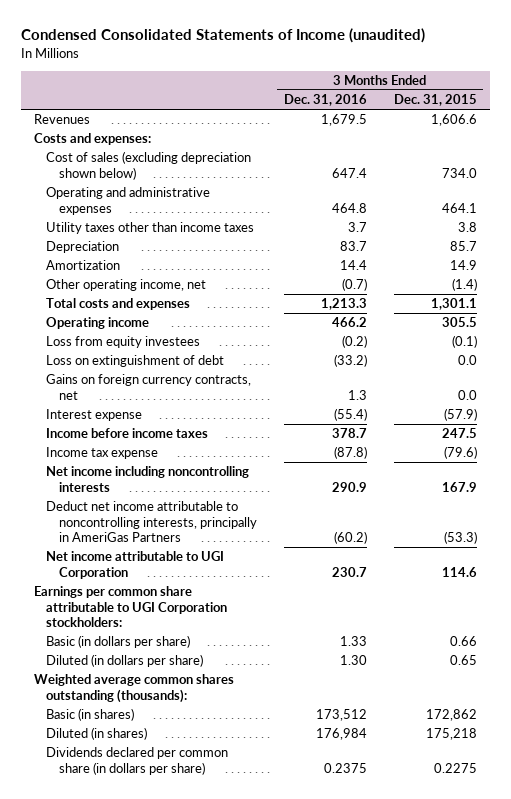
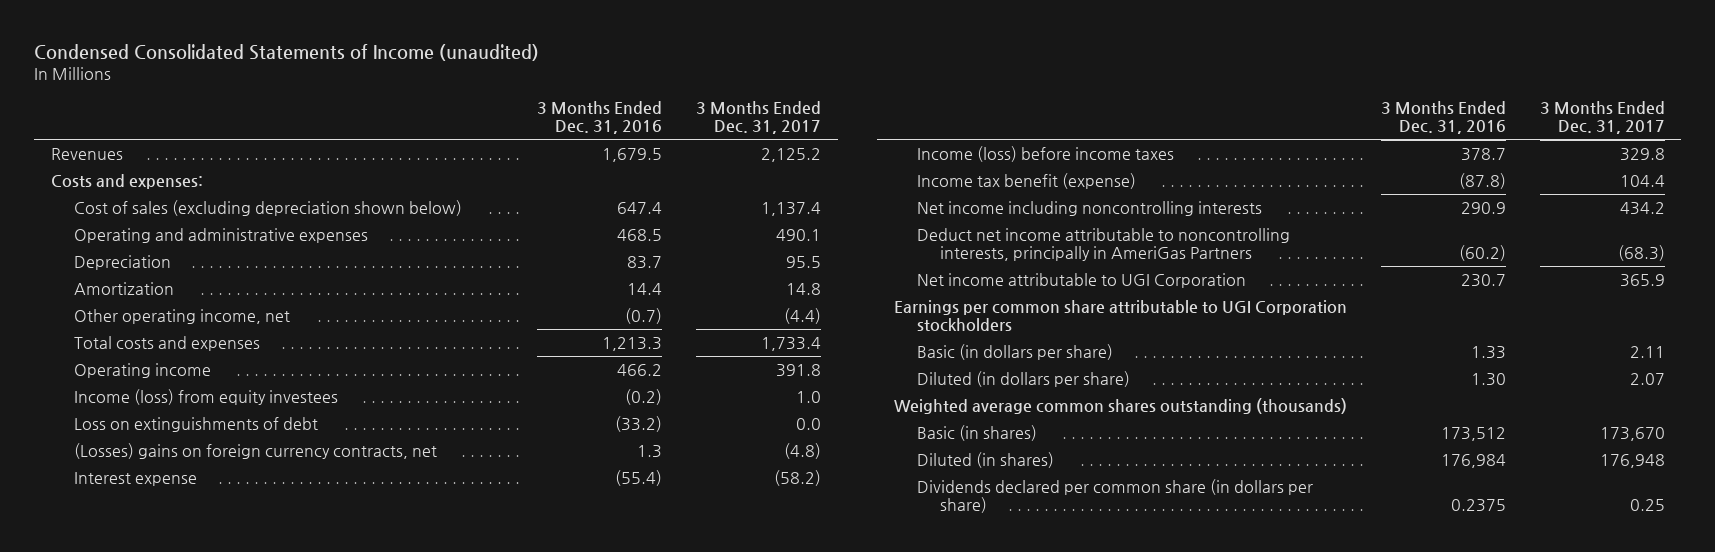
- | 3 Months Ended Dec. 31, 2016 | 3 Months Ended Dec. 31, 2015
+ | 3 Months Ended Dec. 31, 2016 | 3 Months Ended Dec. 31, 2017
- Operating and administrative expenses | 464.8 | 464.1
- Utility taxes other than income taxes | 3.7 | 3.8
+ Operating and administrative expenses | 468.5 | 490.1
- Loss from equity investees | (0.2) | (0.1)
- Loss on extinguishment of debt | (33.2) | 0.0
- Gains on foreign currency contracts, net | 1.3 | 0.0
+ Income (loss) from equity investees | (0.2) | 1.0
+ Loss on extinguishments of debt | (33.2) | 0.0
+ (Losses) gains on foreign currency contracts, net | 1.3 | (4.8)
- Income before income taxes | 378.7 | 247.5
- Income tax expense | (87.8) | (79.6)
+ Income (loss) before income taxes | 378.7 | 329.8
+ Income tax benefit (expense) | (87.8) | 104.4
- Earnings per common share attributable to UGI Corporation stockholders:
+ Earnings per common share attributable to UGI Corporation stockholders
- Weighted average common shares outstanding (thousands):
+ Weighted average common shares outstanding (thousands)

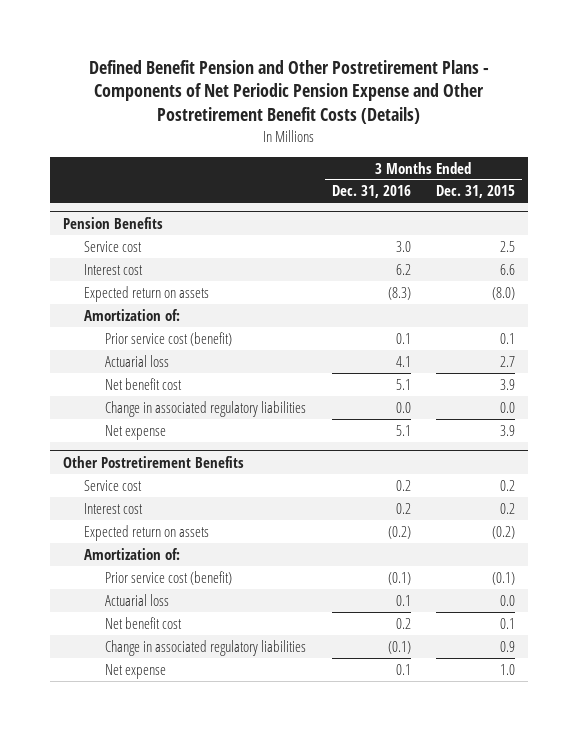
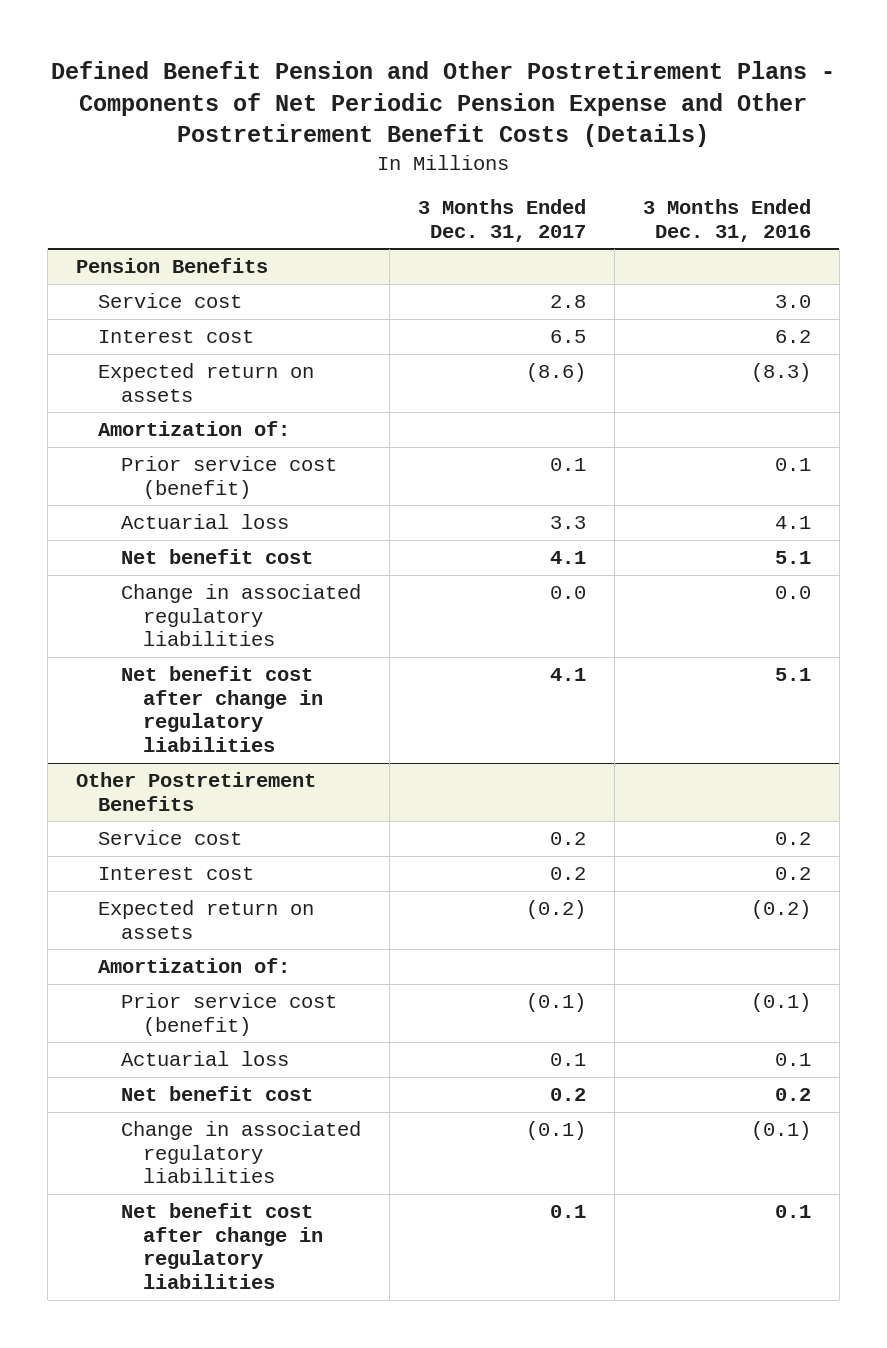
- | 3 Months Ended Dec. 31, 2016 | 3 Months Ended Dec. 31, 2015
+ | 3 Months Ended Dec. 31, 2017 | 3 Months Ended Dec. 31, 2016
@ Pension Benefits
- Net expense | 5.1 | 3.9
+ Net benefit cost after change in regulatory liabilities | 4.1 | 5.1
@ Other Postretirement Benefits
- Net expense | 0.1 | 1.0
+ Net benefit cost after change in regulatory liabilities | 0.1 | 0.1

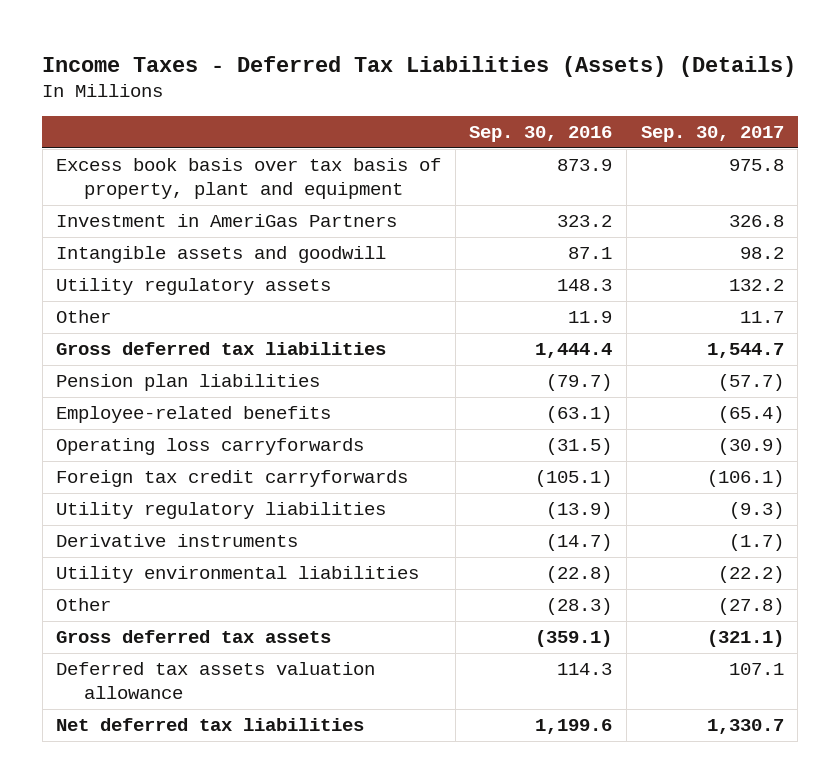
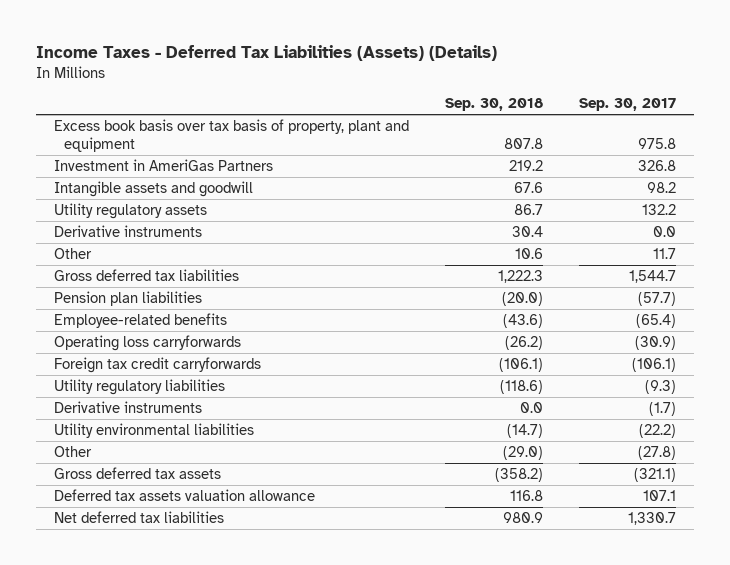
- | Sep. 30, 2016 | Sep. 30, 2017
+ | Sep. 30, 2018 | Sep. 30, 2017
+ Derivative instruments | 30.4 | 0.0

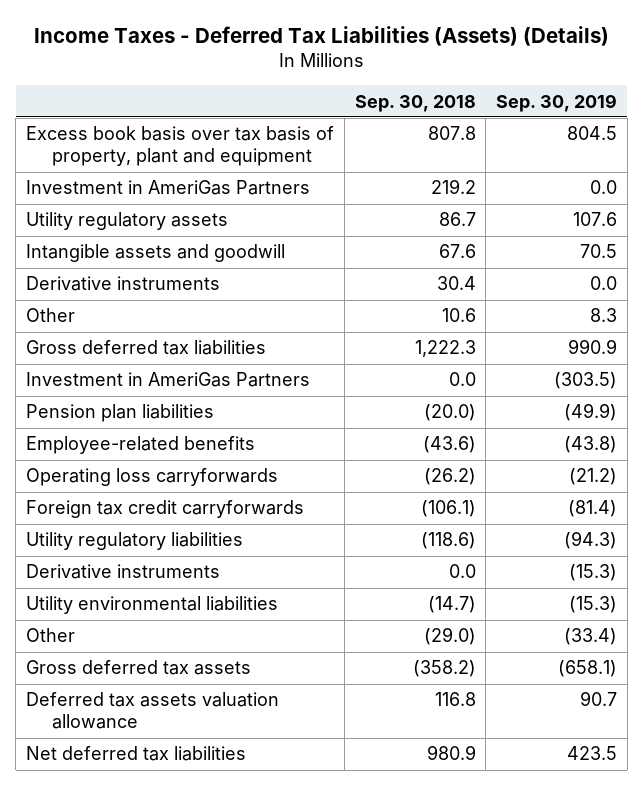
- | Sep. 30, 2018 | Sep. 30, 2017
+ | Sep. 30, 2018 | Sep. 30, 2019
moved down: Intangible assets and goodwill | 67.6 | 70.5
+ Investment in AmeriGas Partners | 0.0 | (303.5)

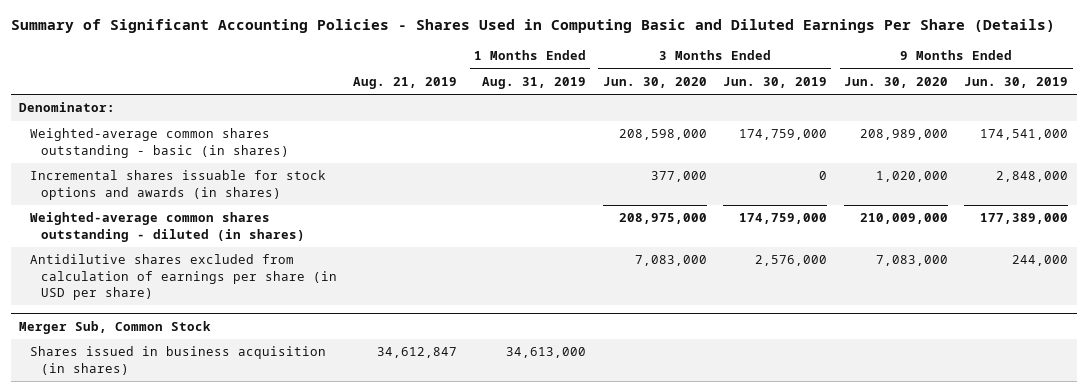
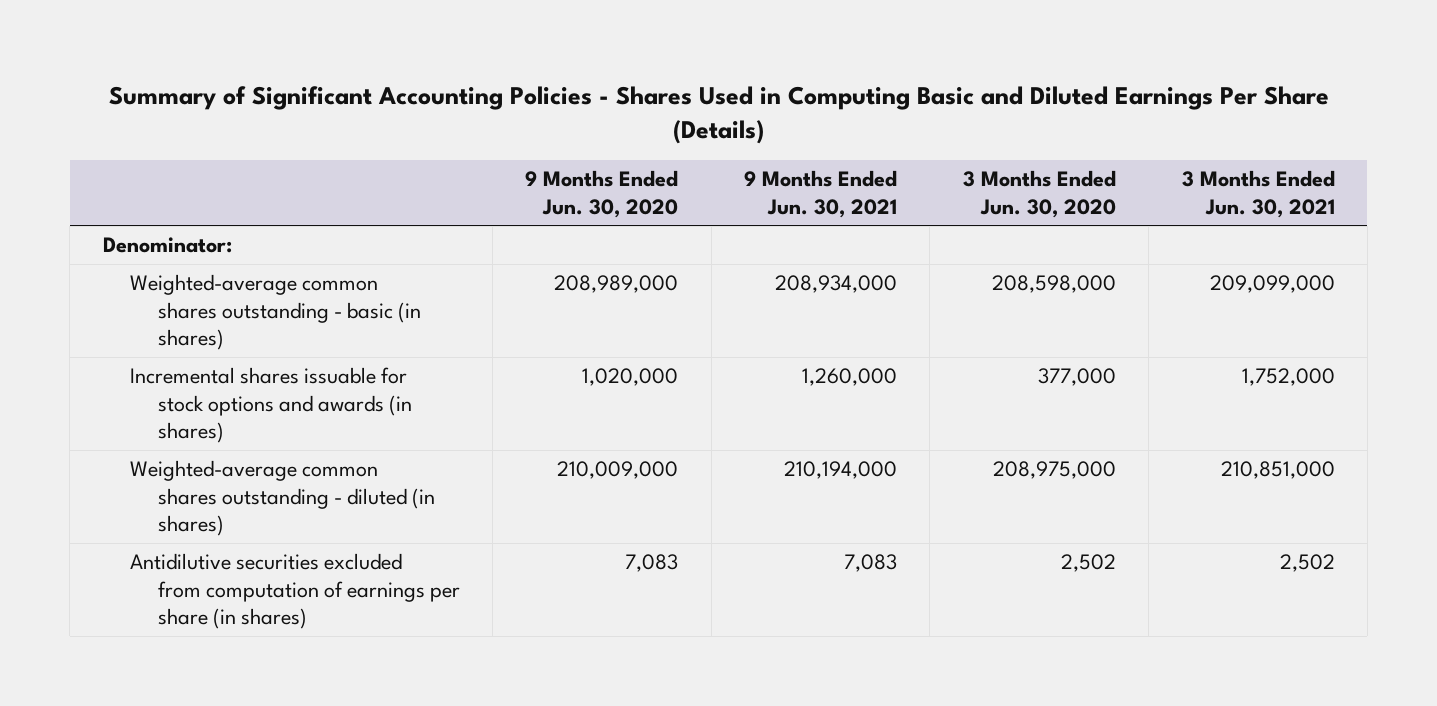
- | Aug. 21, 2019 | 1 Months Ended Aug. 31, 2019 | 3 Months Ended Jun. 30, 2020 | 3 Months Ended Jun. 30, 2019 | 9 Months Ended Jun. 30, 2020 | 9 Months Ended Jun. 30, 2019
+ | 9 Months Ended Jun. 30, 2020 | 9 Months Ended Jun. 30, 2021 | 3 Months Ended Jun. 30, 2020 | 3 Months Ended Jun. 30, 2021
- Antidilutive shares excluded from calculation of earnings per share (in USD per share) | | | 7,083,000 | 2,576,000 | 7,083,000 | 244,000
- Merger Sub, Common Stock
- Shares issued in business acquisition (in shares) | 34,612,847 | 34,613,000 | | | |
+ Antidilutive securities excluded from computation of earnings per share (in shares) | 7,083 | 7,083 | 2,502 | 2,502

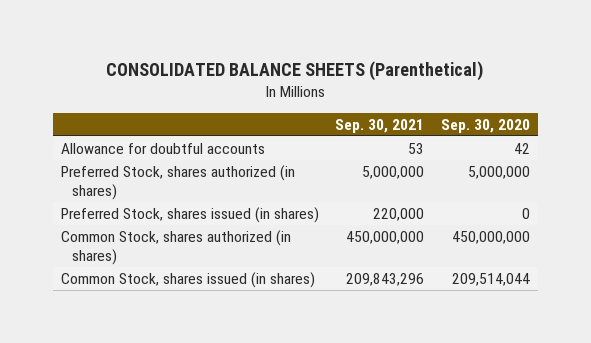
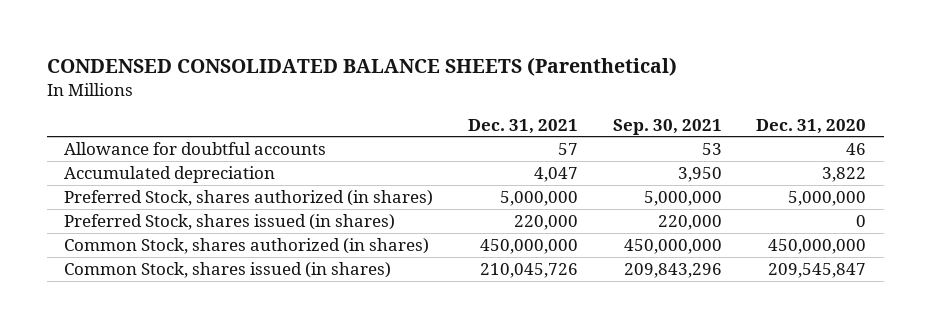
- CONSOLIDATED BALANCE SHEETS (Parenthetical)
+ CONDENSED CONSOLIDATED BALANCE SHEETS (Parenthetical)
- | Sep. 30, 2021 | Sep. 30, 2020
+ | Dec. 31, 2021 | Sep. 30, 2021 | Dec. 31, 2020
+ Accumulated depreciation | 4,047 | 3,950 | 3,822

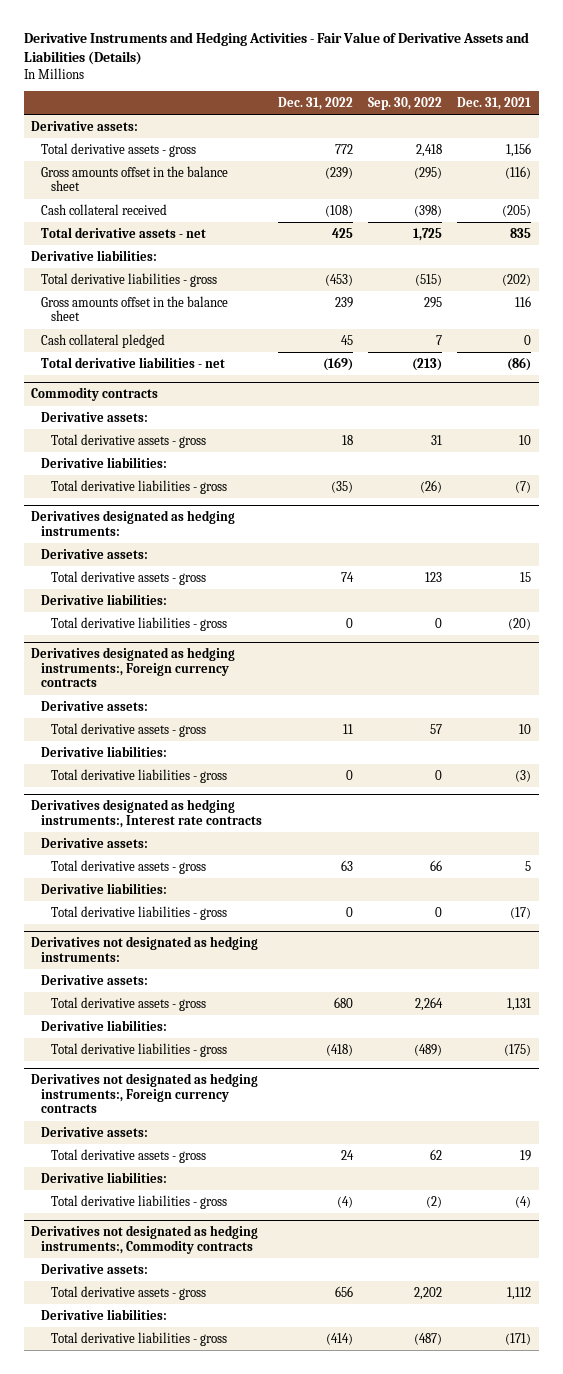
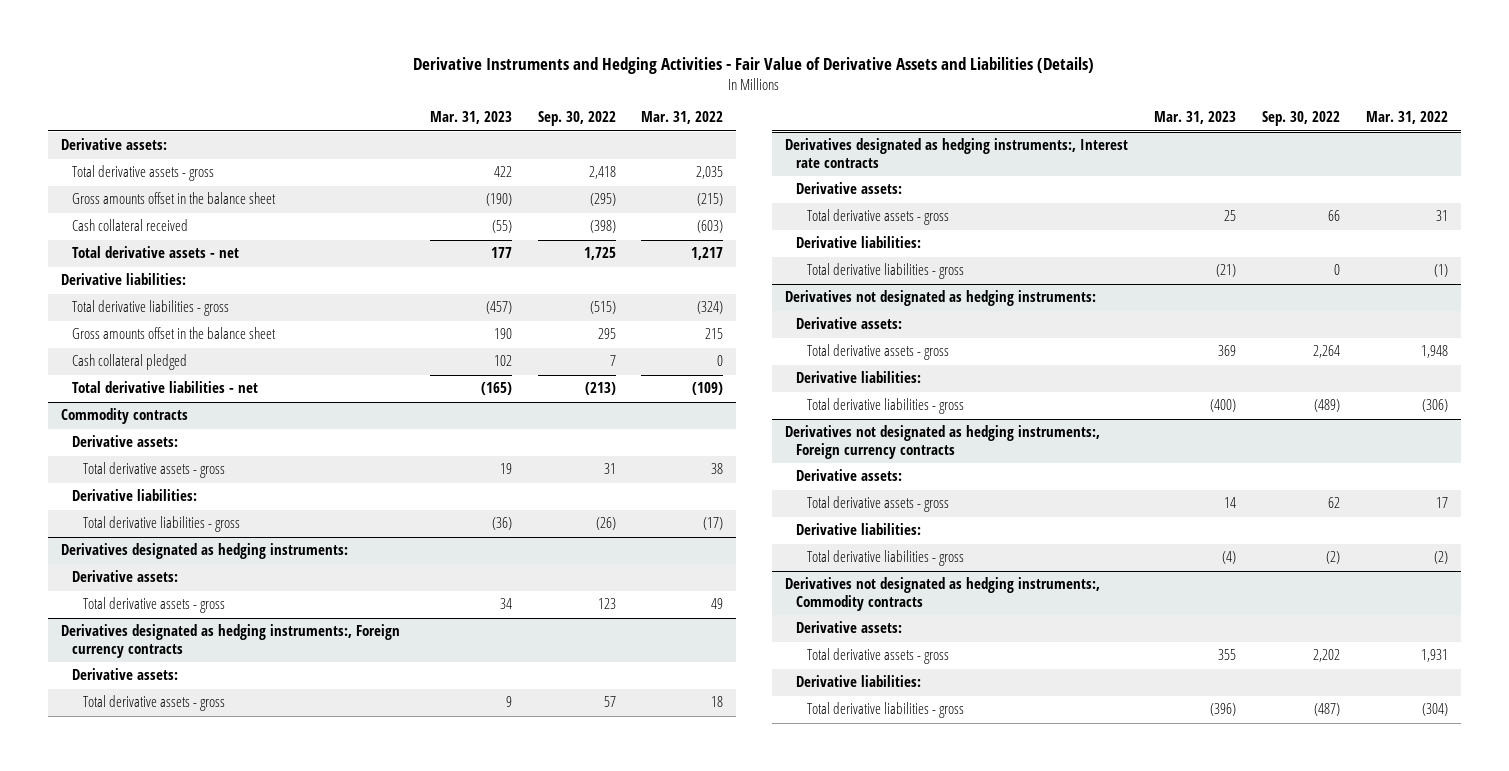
- | Dec. 31, 2022 | Sep. 30, 2022 | Dec. 31, 2021
+ | Mar. 31, 2023 | Sep. 30, 2022 | Mar. 31, 2022
@ Derivatives designated as hedging instruments:
- Derivative liabilities:
- Total derivative liabilities - gross | 0 | 0 | (20)
@ Derivatives designated as hedging instruments:, Foreign currency contracts
- Derivative liabilities:
- Total derivative liabilities - gross | 0 | 0 | (3)

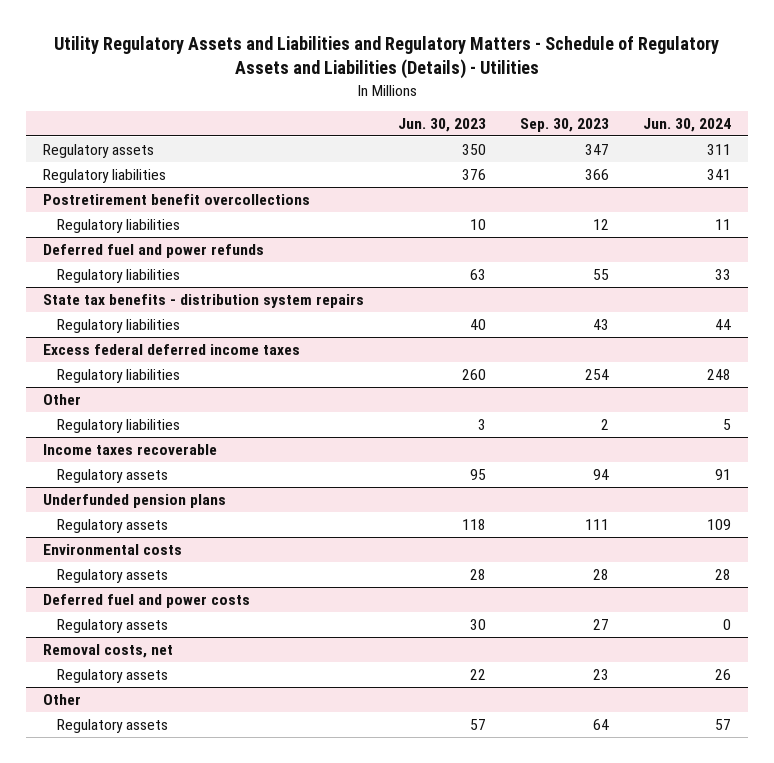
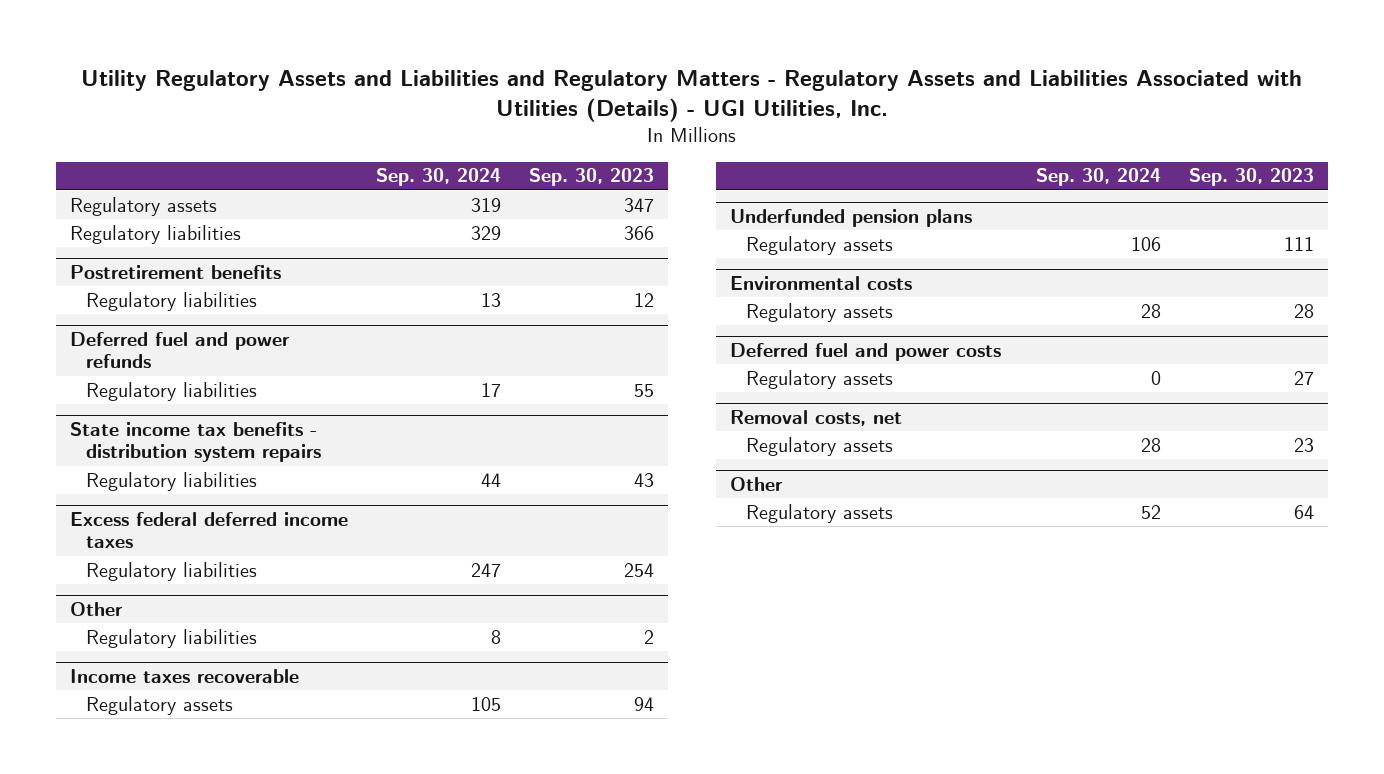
- Utility Regulatory Assets and Liabilities and Regulatory Matters - Schedule of Regulatory Assets and Liabilities (Details) - Utilities
+ Utility Regulatory Assets and Liabilities and Regulatory Matters - Regulatory Assets and Liabilities Associated with Utilities (Details) - UGI Utilities, Inc.
- | Jun. 30, 2023 | Sep. 30, 2023 | Jun. 30, 2024
+ | Sep. 30, 2024 | Sep. 30, 2023
- Postretirement benefit overcollections
+ Postretirement benefits
- State tax benefits - distribution system repairs
+ State income tax benefits - distribution system repairs

